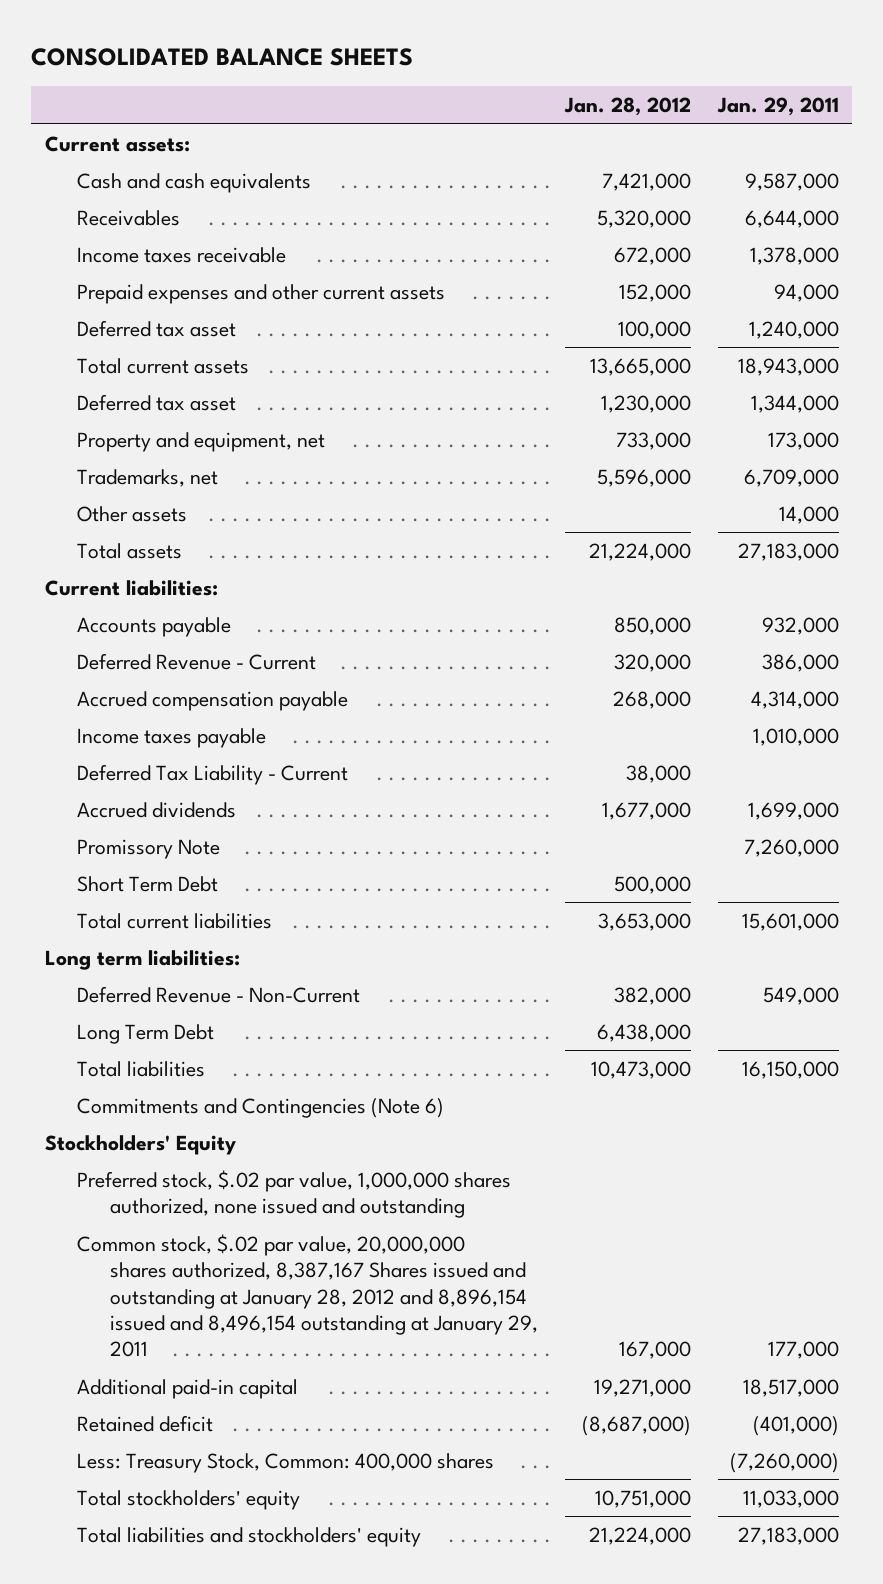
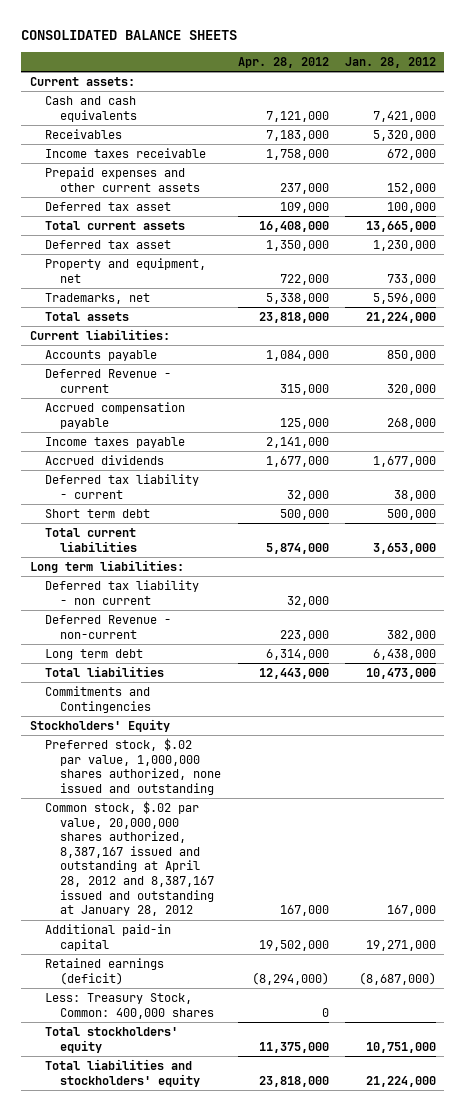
- | Jan. 28, 2012 | Jan. 29, 2011
+ | Apr. 28, 2012 | Jan. 28, 2012
- Other assets | | 14,000
- Deferred Revenue - Current | 320,000 | 386,000
+ Deferred Revenue - current | 315,000 | 320,000
- Deferred Tax Liability - Current | 38,000 |
- Promissory Note | | 7,260,000
- Short Term Debt | 500,000 |
+ Deferred tax liability - current | 32,000 | 38,000
+ Short term debt | 500,000 | 500,000
- Deferred Revenue - Non-Current | 382,000 | 549,000
- Long Term Debt | 6,438,000 |
+ Deferred tax liability - non current | 32,000 |
+ Deferred Revenue - non-current | 223,000 | 382,000
+ Long term debt | 6,314,000 | 6,438,000
- Commitments and Contingencies (Note 6)
+ Commitments and Contingencies
- Common stock, $.02 par value, 20,000,000 shares authorized, 8,387,167 Shares issued and outstanding at January 28, 2012 and 8,896,154 issued and 8,496,154 outstanding at January 29, 2011 | 167,000 | 177,000
+ Common stock, $.02 par value, 20,000,000 shares authorized, 8,387,167 issued and outstanding at April 28, 2012 and 8,387,167 issued and outstanding at January 28, 2012 | 167,000 | 167,000
- Retained deficit | (8,687,000) | (401,000)
+ Retained earnings (deficit) | (8,294,000) | (8,687,000)

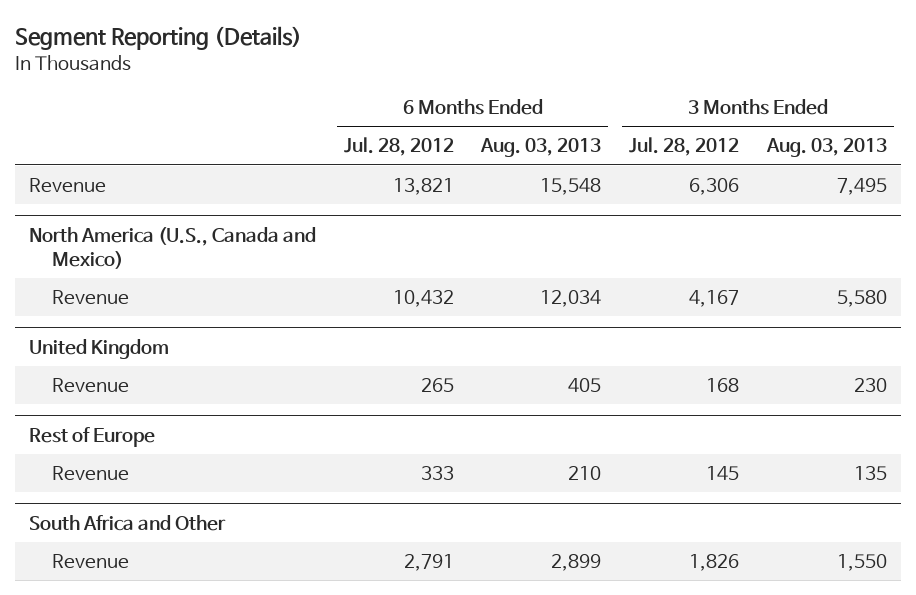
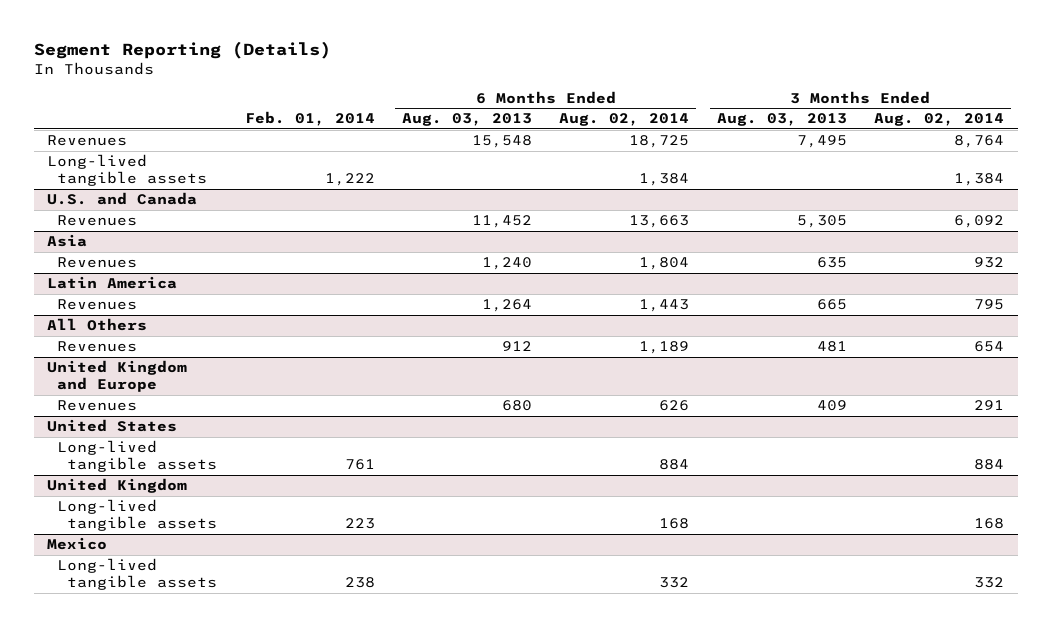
- | 6 Months Ended Jul. 28, 2012 | 6 Months Ended Aug. 03, 2013 | 3 Months Ended Jul. 28, 2012 | 3 Months Ended Aug. 03, 2013
+ | Feb. 01, 2014 | 6 Months Ended Aug. 03, 2013 | 6 Months Ended Aug. 02, 2014 | 3 Months Ended Aug. 03, 2013 | 3 Months Ended Aug. 02, 2014
- Revenue | 13,821 | 15,548 | 6,306 | 7,495
- North America (U.S., Canada and Mexico)
- Revenue | 10,432 | 12,034 | 4,167 | 5,580
+ Revenues | | 15,548 | 18,725 | 7,495 | 8,764
+ Long-lived tangible assets | 1,222 | | 1,384 | | 1,384
+ U.S. and Canada
+ Revenues | | 11,452 | 13,663 | 5,305 | 6,092
+ Asia
+ Revenues | | 1,240 | 1,804 | 635 | 932
+ Latin America
+ Revenues | | 1,264 | 1,443 | 665 | 795
+ All Others
+ Revenues | | 912 | 1,189 | 481 | 654
+ United Kingdom and Europe
+ Revenues | | 680 | 626 | 409 | 291
+ United States
+ Long-lived tangible assets | 761 | | 884 | | 884
@ United Kingdom
- Revenue | 265 | 405 | 168 | 230
- Rest of Europe
- Revenue | 333 | 210 | 145 | 135
- South Africa and Other
- Revenue | 2,791 | 2,899 | 1,826 | 1,550
@ United Kingdom
+ Long-lived tangible assets | 223 | | 168 | | 168
+ Mexico
+ Long-lived tangible assets | 238 | | 332 | | 332

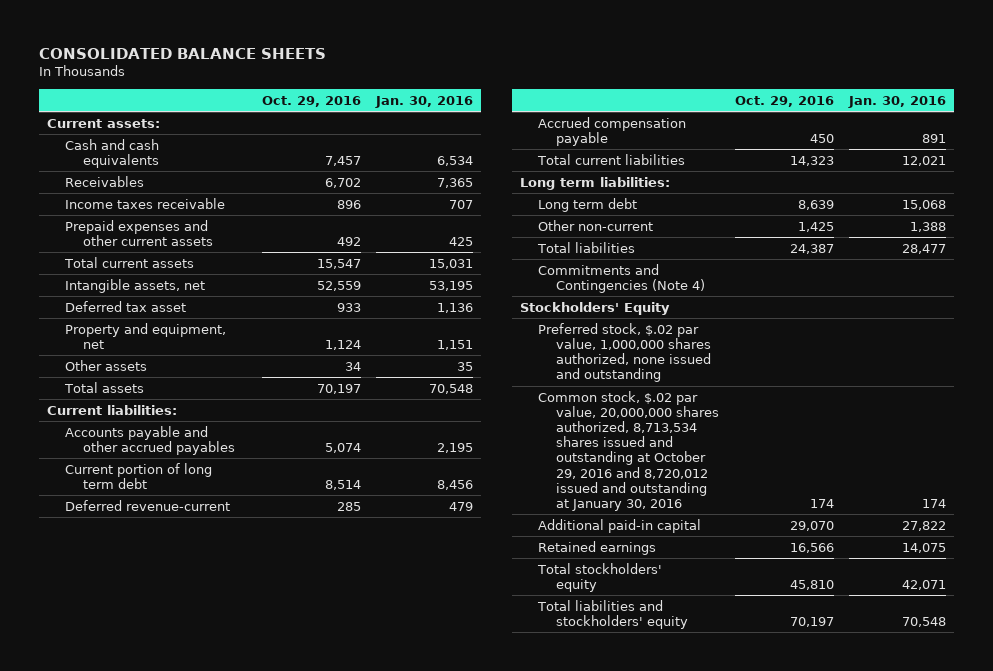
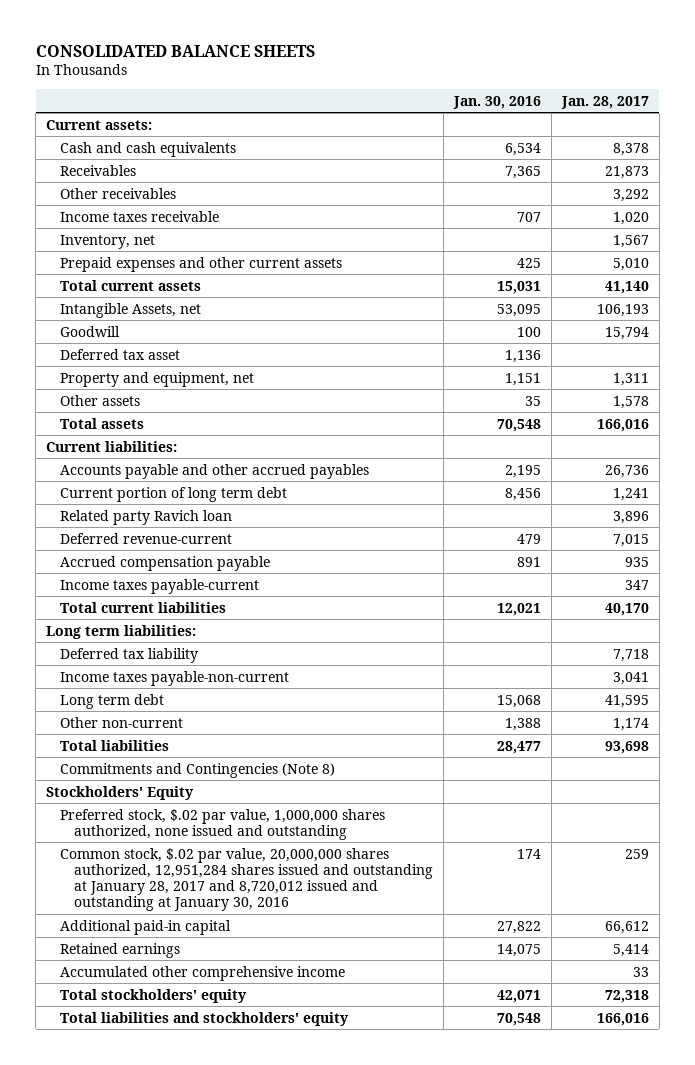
- | Oct. 29, 2016 | Jan. 30, 2016
+ | Jan. 30, 2016 | Jan. 28, 2017
+ Other receivables | | 3,292
+ Inventory, net | | 1,567
- Intangible assets, net | 52,559 | 53,195
+ Intangible Assets, net | 53,095 | 106,193
+ Goodwill | 100 | 15,794
+ Related party Ravich loan | | 3,896
+ Income taxes payable-current | | 347
+ Deferred tax liability | | 7,718
+ Income taxes payable-non-current | | 3,041
- Commitments and Contingencies (Note 4)
+ Commitments and Contingencies (Note 8)
- Common stock, $.02 par value, 20,000,000 shares authorized, 8,713,534 shares issued and outstanding at October 29, 2016 and 8,720,012 issued and outstanding at January 30, 2016 | 174 | 174
+ Common stock, $.02 par value, 20,000,000 shares authorized, 12,951,284 shares issued and outstanding at January 28, 2017 and 8,720,012 issued and outstanding at January 30, 2016 | 174 | 259
+ Accumulated other comprehensive income | | 33

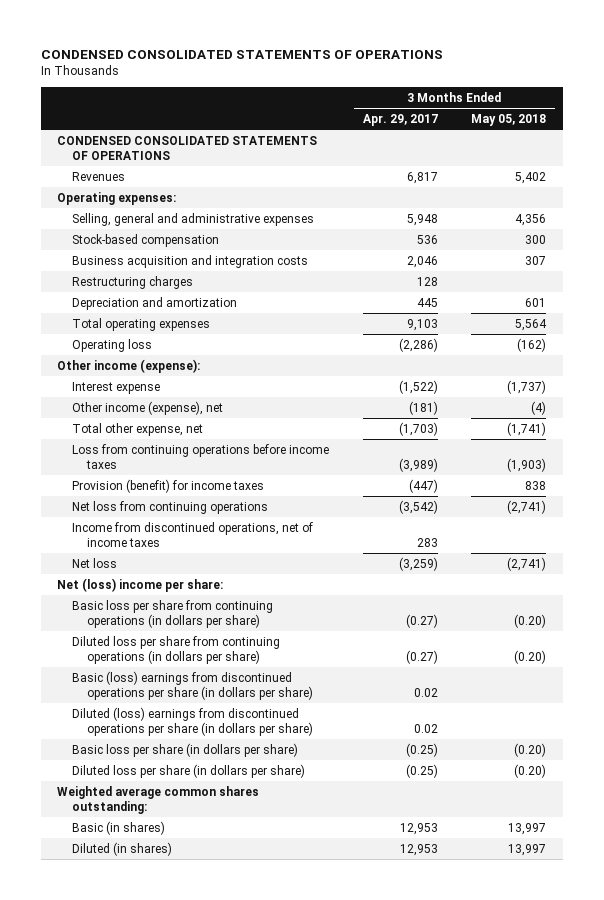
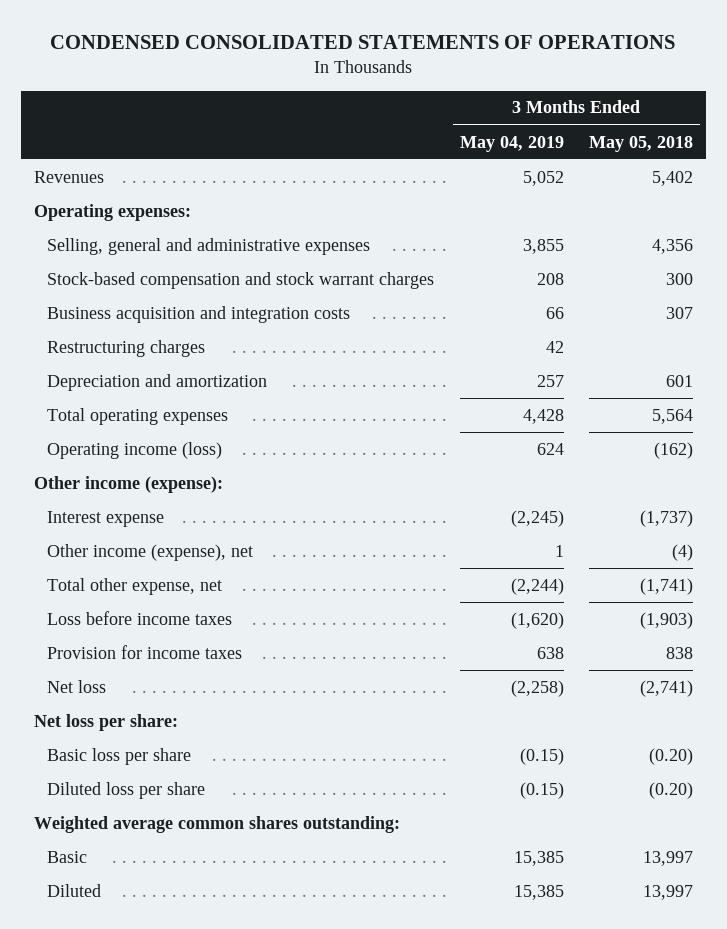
- | 3 Months Ended Apr. 29, 2017 | 3 Months Ended May 05, 2018
+ | 3 Months Ended May 04, 2019 | 3 Months Ended May 05, 2018
- CONDENSED CONSOLIDATED STATEMENTS OF OPERATIONS
- Stock-based compensation | 536 | 300
+ Stock-based compensation and stock warrant charges | 208 | 300
- Operating loss | (2,286) | (162)
+ Operating income (loss) | 624 | (162)
- Loss from continuing operations before income taxes | (3,989) | (1,903)
- Provision (benefit) for income taxes | (447) | 838
- Net loss from continuing operations | (3,542) | (2,741)
- Income from discontinued operations, net of income taxes | 283 |
+ Loss before income taxes | (1,620) | (1,903)
+ Provision for income taxes | 638 | 838
- Net (loss) income per share:
- Basic loss per share from continuing operations (in dollars per share) | (0.27) | (0.20)
- Diluted loss per share from continuing operations (in dollars per share) | (0.27) | (0.20)
- Basic (loss) earnings from discontinued operations per share (in dollars per share) | 0.02 |
- Diluted (loss) earnings from discontinued operations per share (in dollars per share) | 0.02 |
- Basic loss per share (in dollars per share) | (0.25) | (0.20)
- Diluted loss per share (in dollars per share) | (0.25) | (0.20)
+ Net loss per share:
+ Basic loss per share | (0.15) | (0.20)
+ Diluted loss per share | (0.15) | (0.20)
- Basic (in shares) | 12,953 | 13,997
- Diluted (in shares) | 12,953 | 13,997
+ Basic | 15,385 | 13,997
+ Diluted | 15,385 | 13,997

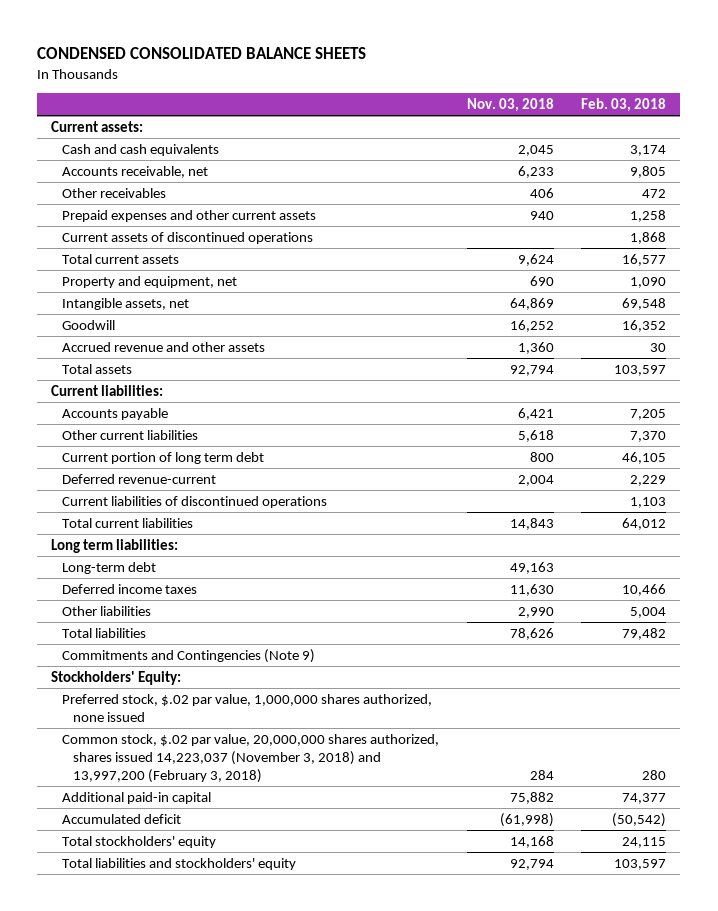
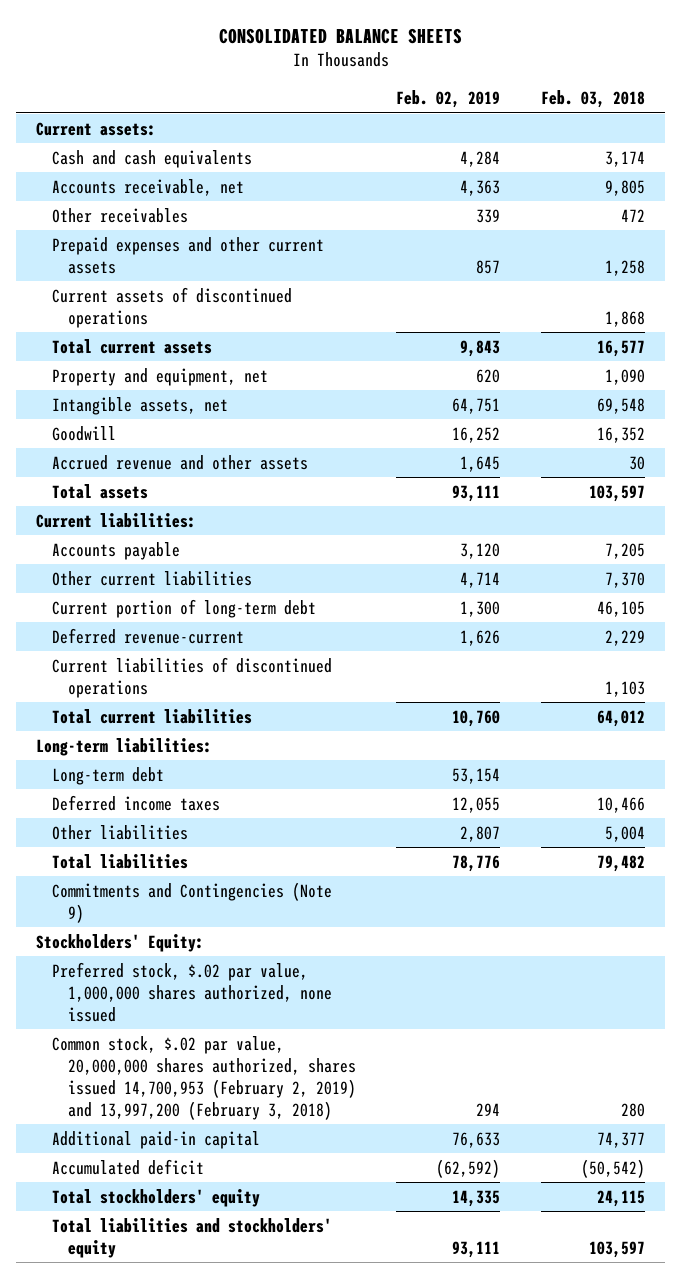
- CONDENSED CONSOLIDATED BALANCE SHEETS
+ CONSOLIDATED BALANCE SHEETS
- | Nov. 03, 2018 | Feb. 03, 2018
+ | Feb. 02, 2019 | Feb. 03, 2018
- Current portion of long term debt | 800 | 46,105
+ Current portion of long-term debt | 1,300 | 46,105
- Long term liabilities:
+ Long-term liabilities:
- Common stock, $.02 par value, 20,000,000 shares authorized, shares issued 14,223,037 (November 3, 2018) and 13,997,200 (February 3, 2018) | 284 | 280
+ Common stock, $.02 par value, 20,000,000 shares authorized, shares issued 14,700,953 (February 2, 2019) and 13,997,200 (February 3, 2018) | 294 | 280

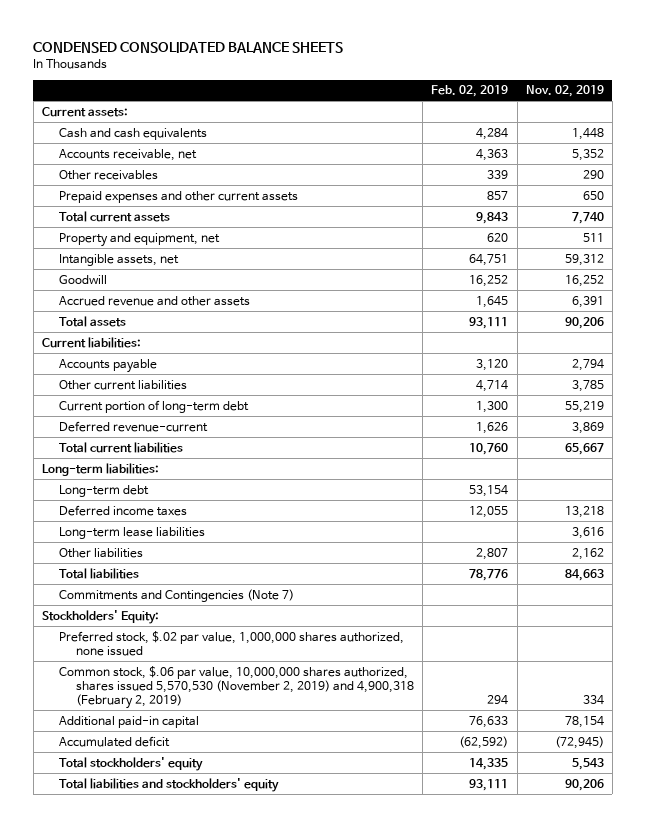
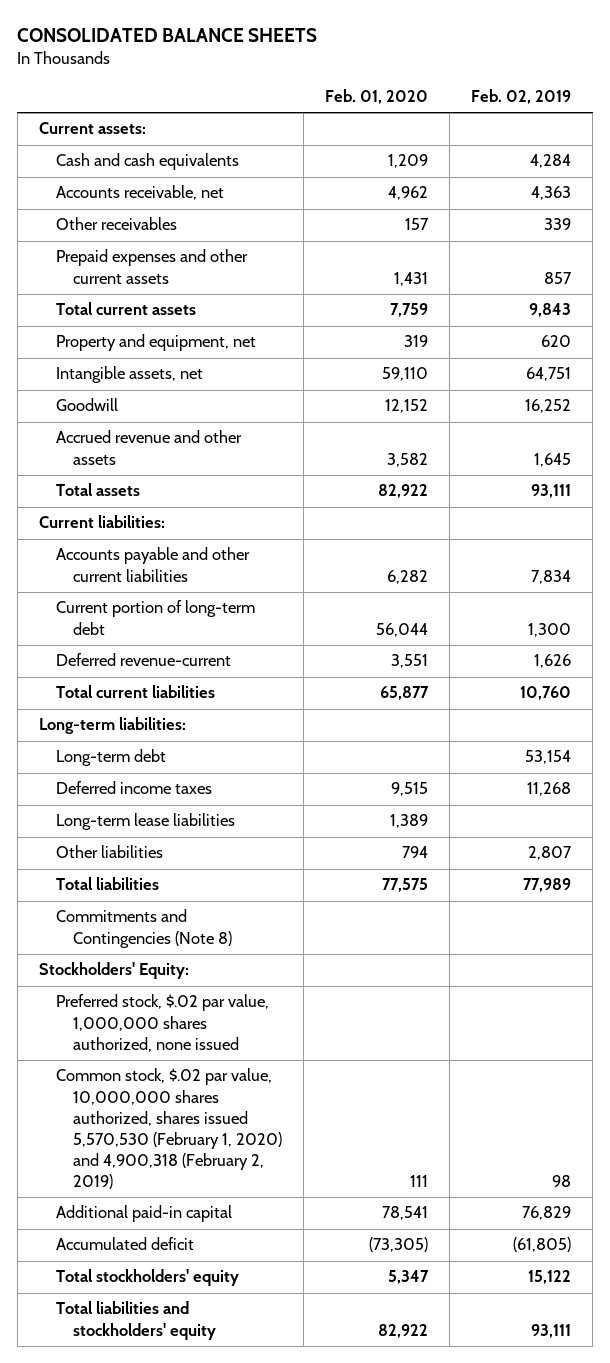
- CONDENSED CONSOLIDATED BALANCE SHEETS
+ CONSOLIDATED BALANCE SHEETS
- | Feb. 02, 2019 | Nov. 02, 2019
+ | Feb. 01, 2020 | Feb. 02, 2019
- Accounts payable | 3,120 | 2,794
- Other current liabilities | 4,714 | 3,785
+ Accounts payable and other current liabilities | 6,282 | 7,834
- Deferred income taxes | 12,055 | 13,218
+ Deferred income taxes | 9,515 | 11,268
- Total liabilities | 78,776 | 84,663
- Commitments and Contingencies (Note 7)
+ Total liabilities | 77,575 | 77,989
+ Commitments and Contingencies (Note 8)
- Common stock, $.06 par value, 10,000,000 shares authorized, shares issued 5,570,530 (November 2, 2019) and 4,900,318 (February 2, 2019) | 294 | 334
- Additional paid-in capital | 76,633 | 78,154
- Accumulated deficit | (62,592) | (72,945)
- Total stockholders' equity | 14,335 | 5,543
+ Common stock, $.02 par value, 10,000,000 shares authorized, shares issued 5,570,530 (February 1, 2020) and 4,900,318 (February 2, 2019) | 111 | 98
+ Additional paid-in capital | 78,541 | 76,829
+ Accumulated deficit | (73,305) | (61,805)
+ Total stockholders' equity | 5,347 | 15,122

